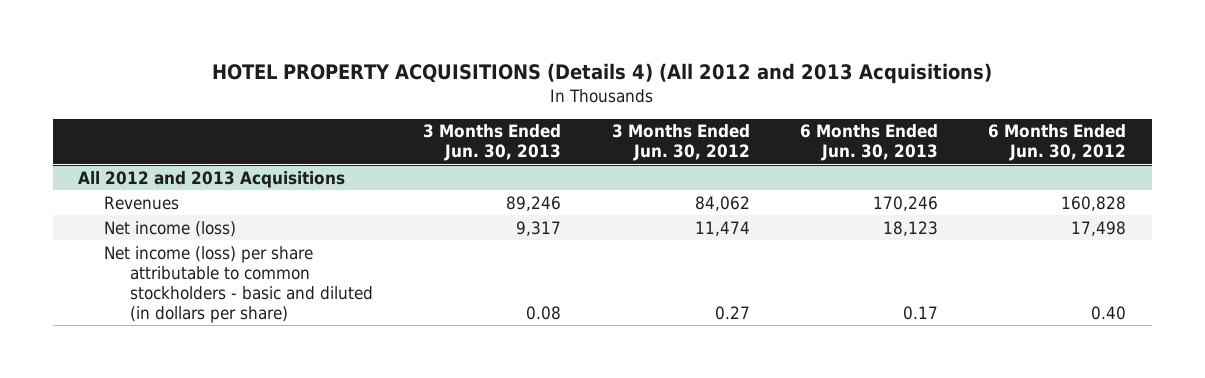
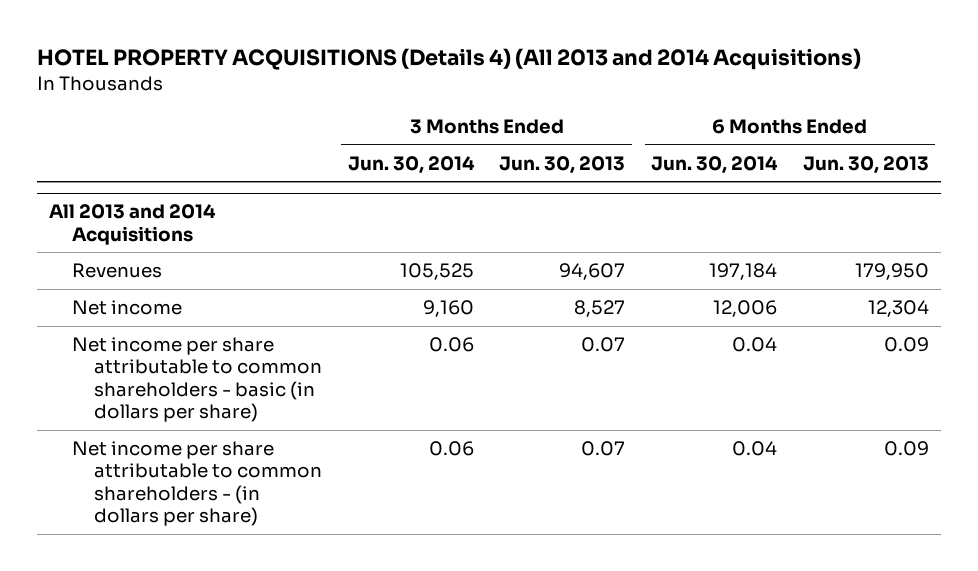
- HOTEL PROPERTY ACQUISITIONS (Details 4) (All 2012 and 2013 Acquisitions)
+ HOTEL PROPERTY ACQUISITIONS (Details 4) (All 2013 and 2014 Acquisitions)
- | 3 Months Ended Jun. 30, 2013 | 3 Months Ended Jun. 30, 2012 | 6 Months Ended Jun. 30, 2013 | 6 Months Ended Jun. 30, 2012
+ | 3 Months Ended Jun. 30, 2014 | 3 Months Ended Jun. 30, 2013 | 6 Months Ended Jun. 30, 2014 | 6 Months Ended Jun. 30, 2013
- All 2012 and 2013 Acquisitions
- Revenues | 89,246 | 84,062 | 170,246 | 160,828
- Net income (loss) | 9,317 | 11,474 | 18,123 | 17,498
- Net income (loss) per share attributable to common stockholders - basic and diluted (in dollars per share) | 0.08 | 0.27 | 0.17 | 0.40
+ All 2013 and 2014 Acquisitions
+ Revenues | 105,525 | 94,607 | 197,184 | 179,950
+ Net income | 9,160 | 8,527 | 12,006 | 12,304
+ Net income per share attributable to common shareholders - basic (in dollars per share) | 0.06 | 0.07 | 0.04 | 0.09
+ Net income per share attributable to common shareholders - (in dollars per share) | 0.06 | 0.07 | 0.04 | 0.09

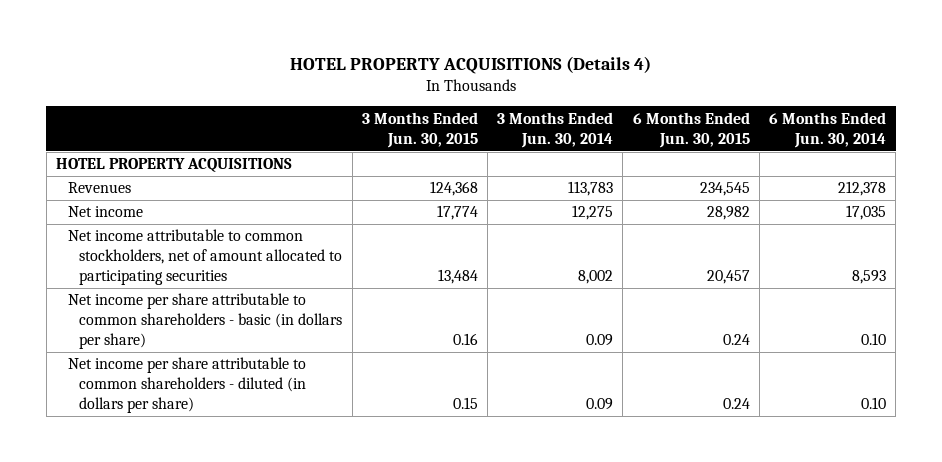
- HOTEL PROPERTY ACQUISITIONS (Details 4) (All 2013 and 2014 Acquisitions)
+ HOTEL PROPERTY ACQUISITIONS (Details 4)
- | 3 Months Ended Jun. 30, 2014 | 3 Months Ended Jun. 30, 2013 | 6 Months Ended Jun. 30, 2014 | 6 Months Ended Jun. 30, 2013
+ | 3 Months Ended Jun. 30, 2015 | 3 Months Ended Jun. 30, 2014 | 6 Months Ended Jun. 30, 2015 | 6 Months Ended Jun. 30, 2014
- All 2013 and 2014 Acquisitions
- Revenues | 105,525 | 94,607 | 197,184 | 179,950
- Net income | 9,160 | 8,527 | 12,006 | 12,304
- Net income per share attributable to common shareholders - basic (in dollars per share) | 0.06 | 0.07 | 0.04 | 0.09
- Net income per share attributable to common shareholders - (in dollars per share) | 0.06 | 0.07 | 0.04 | 0.09
+ HOTEL PROPERTY ACQUISITIONS
+ Revenues | 124,368 | 113,783 | 234,545 | 212,378
+ Net income | 17,774 | 12,275 | 28,982 | 17,035
+ Net income attributable to common stockholders, net of amount allocated to participating securities | 13,484 | 8,002 | 20,457 | 8,593
+ Net income per share attributable to common shareholders - basic (in dollars per share) | 0.16 | 0.09 | 0.24 | 0.10
+ Net income per share attributable to common shareholders - diluted (in dollars per share) | 0.15 | 0.09 | 0.24 | 0.10

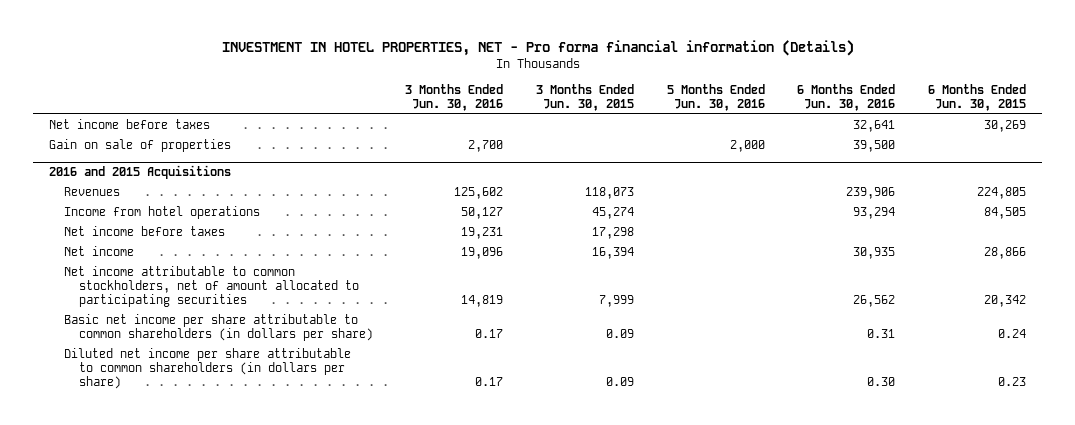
- HOTEL PROPERTY ACQUISITIONS (Details 4)
+ INVESTMENT IN HOTEL PROPERTIES, NET - Pro forma financial information (Details)
- | 3 Months Ended Jun. 30, 2015 | 3 Months Ended Jun. 30, 2014 | 6 Months Ended Jun. 30, 2015 | 6 Months Ended Jun. 30, 2014
+ | 3 Months Ended Jun. 30, 2016 | 3 Months Ended Jun. 30, 2015 | 5 Months Ended Jun. 30, 2016 | 6 Months Ended Jun. 30, 2016 | 6 Months Ended Jun. 30, 2015
- HOTEL PROPERTY ACQUISITIONS
- Revenues | 124,368 | 113,783 | 234,545 | 212,378
- Net income | 17,774 | 12,275 | 28,982 | 17,035
- Net income attributable to common stockholders, net of amount allocated to participating securities | 13,484 | 8,002 | 20,457 | 8,593
- Net income per share attributable to common shareholders - basic (in dollars per share) | 0.16 | 0.09 | 0.24 | 0.10
- Net income per share attributable to common shareholders - diluted (in dollars per share) | 0.15 | 0.09 | 0.24 | 0.10
+ Net income before taxes | | | | 32,641 | 30,269
+ Gain on sale of properties | 2,700 | | 2,000 | 39,500 |
+ 2016 and 2015 Acquisitions
+ Revenues | 125,602 | 118,073 | | 239,906 | 224,805
+ Income from hotel operations | 50,127 | 45,274 | | 93,294 | 84,505
+ Net income before taxes | 19,231 | 17,298 | | |
+ Net income | 19,096 | 16,394 | | 30,935 | 28,866
+ Net income attributable to common stockholders, net of amount allocated to participating securities | 14,819 | 7,999 | | 26,562 | 20,342
+ Basic net income per share attributable to common shareholders (in dollars per share) | 0.17 | 0.09 | | 0.31 | 0.24
+ Diluted net income per share attributable to common shareholders (in dollars per share) | 0.17 | 0.09 | | 0.30 | 0.23

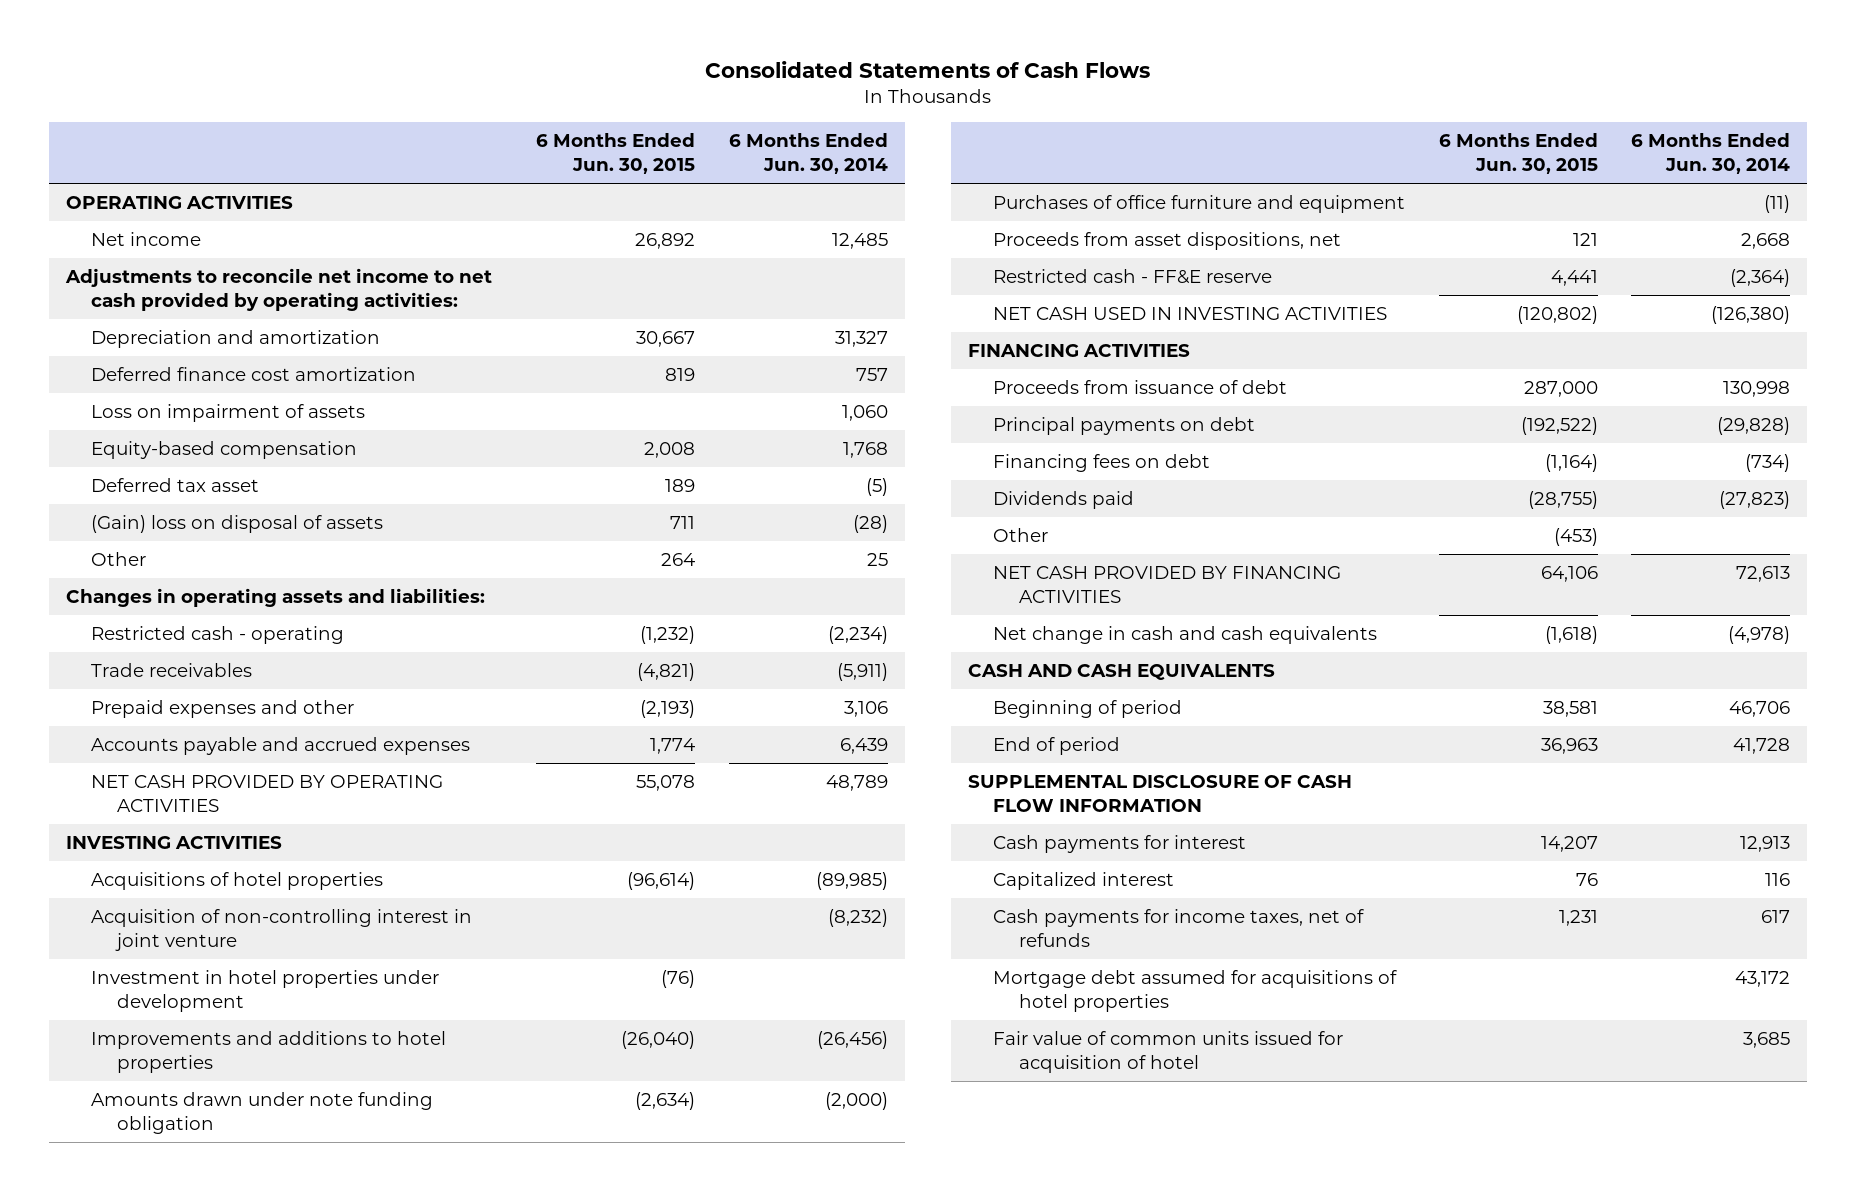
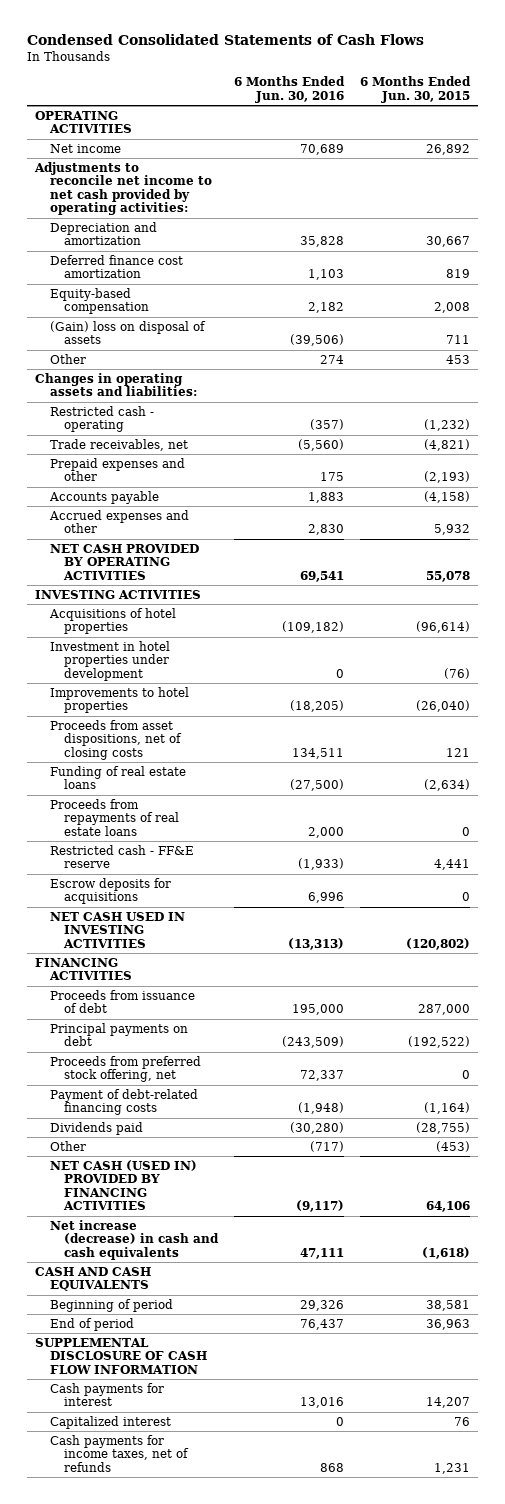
- Consolidated Statements of Cash Flows
+ Condensed Consolidated Statements of Cash Flows
- | 6 Months Ended Jun. 30, 2015 | 6 Months Ended Jun. 30, 2014
+ | 6 Months Ended Jun. 30, 2016 | 6 Months Ended Jun. 30, 2015
- Loss on impairment of assets | | 1,060
- Deferred tax asset | 189 | (5)
- Other | 264 | 25
+ Other | 274 | 453
- Trade receivables | (4,821) | (5,911)
+ Trade receivables, net | (5,560) | (4,821)
- Accounts payable and accrued expenses | 1,774 | 6,439
+ Accounts payable | 1,883 | (4,158)
+ Accrued expenses and other | 2,830 | 5,932
- Acquisition of non-controlling interest in joint venture | | (8,232)
- Improvements and additions to hotel properties | (26,040) | (26,456)
- Amounts drawn under note funding obligation | (2,634) | (2,000)
- Purchases of office furniture and equipment | | (11)
- Proceeds from asset dispositions, net | 121 | 2,668
+ Improvements to hotel properties | (18,205) | (26,040)
+ Proceeds from asset dispositions, net of closing costs | 134,511 | 121
+ Funding of real estate loans | (27,500) | (2,634)
+ Proceeds from repayments of real estate loans | 2,000 | 0
+ Escrow deposits for acquisitions | 6,996 | 0
- Financing fees on debt | (1,164) | (734)
+ Proceeds from preferred stock offering, net | 72,337 | 0
+ Payment of debt-related financing costs | (1,948) | (1,164)
- NET CASH PROVIDED BY FINANCING ACTIVITIES | 64,106 | 72,613
- Net change in cash and cash equivalents | (1,618) | (4,978)
+ NET CASH (USED IN) PROVIDED BY FINANCING ACTIVITIES | (9,117) | 64,106
+ Net increase (decrease) in cash and cash equivalents | 47,111 | (1,618)
- Mortgage debt assumed for acquisitions of hotel properties | | 43,172
- Fair value of common units issued for acquisition of hotel | | 3,685

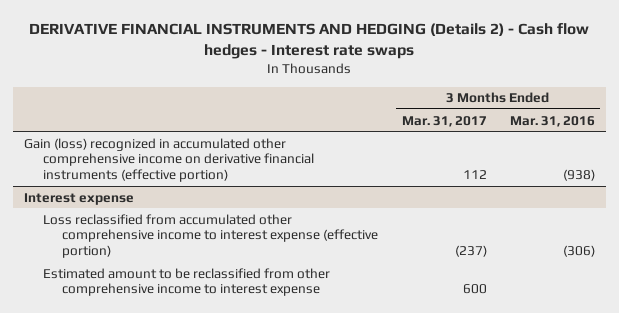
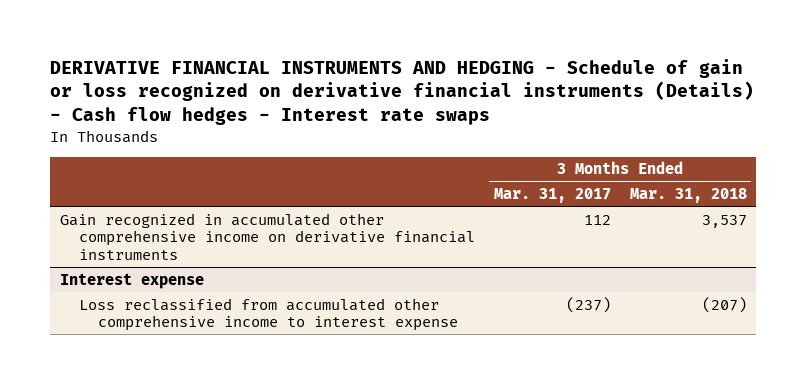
- DERIVATIVE FINANCIAL INSTRUMENTS AND HEDGING (Details 2) - Cash flow hedges - Interest rate swaps
+ DERIVATIVE FINANCIAL INSTRUMENTS AND HEDGING - Schedule of gain or loss recognized on derivative financial instruments (Details) - Cash flow hedges - Interest rate swaps
- | 3 Months Ended Mar. 31, 2017 | 3 Months Ended Mar. 31, 2016
+ | 3 Months Ended Mar. 31, 2017 | 3 Months Ended Mar. 31, 2018
- Gain (loss) recognized in accumulated other comprehensive income on derivative financial instruments (effective portion) | 112 | (938)
+ Gain recognized in accumulated other comprehensive income on derivative financial instruments | 112 | 3,537
@ Interest expense
- Loss reclassified from accumulated other comprehensive income to interest expense (effective portion) | (237) | (306)
- Estimated amount to be reclassified from other comprehensive income to interest expense | 600 |
+ Loss reclassified from accumulated other comprehensive income to interest expense | (237) | (207)

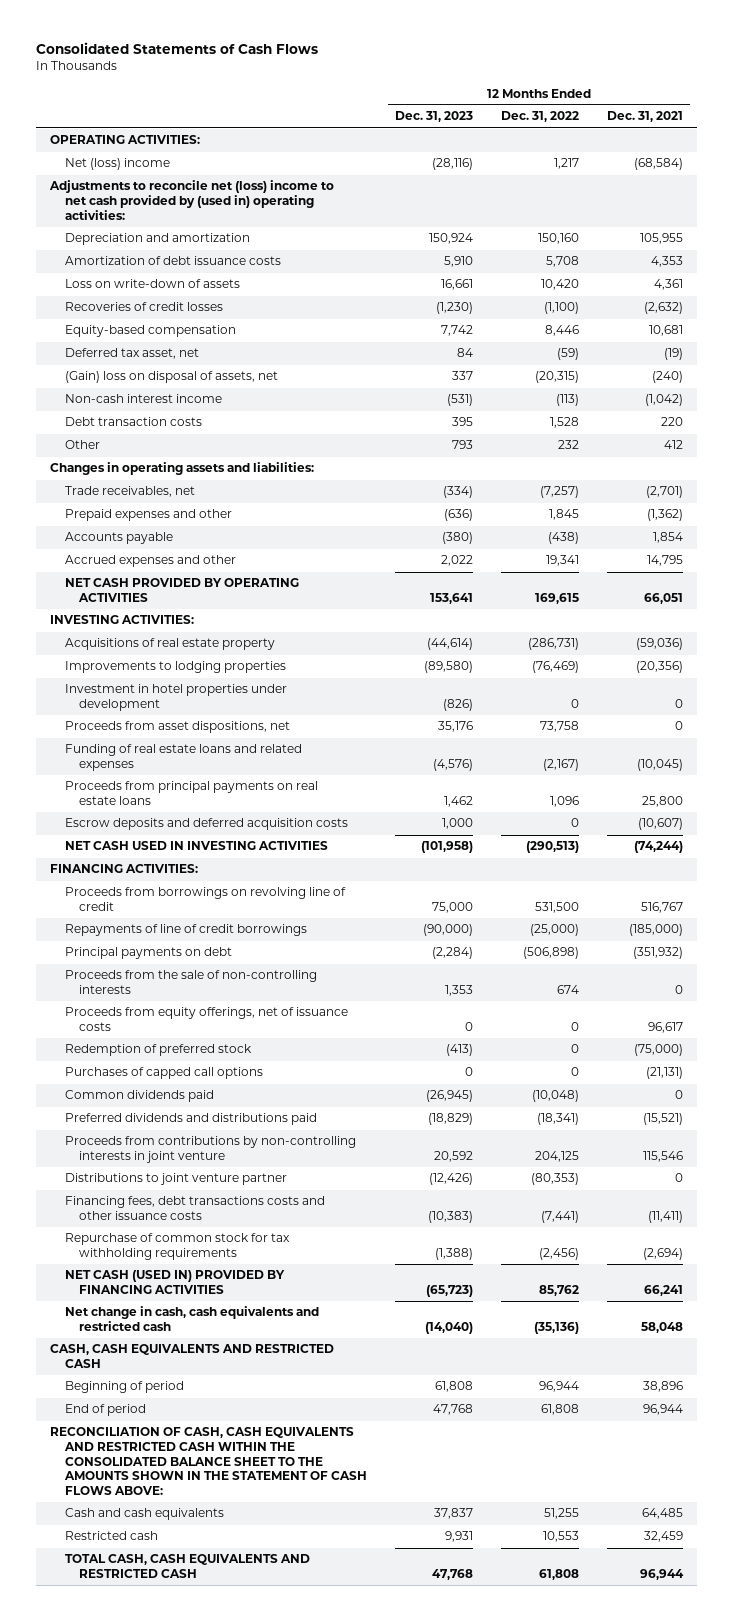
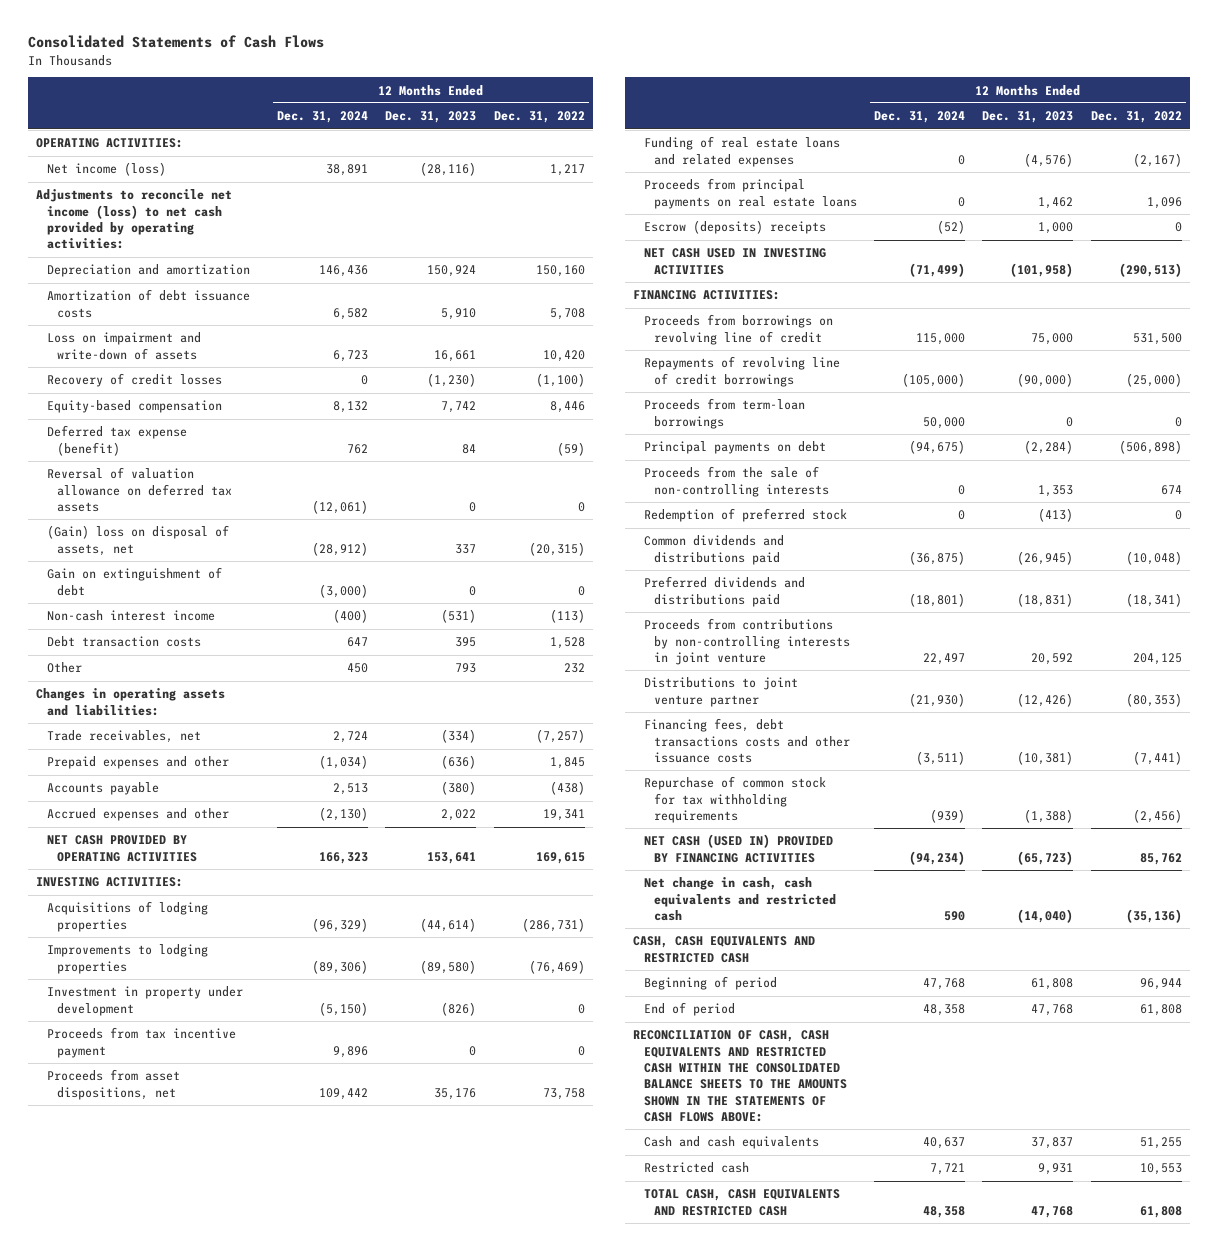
- | 12 Months Ended Dec. 31, 2023 | 12 Months Ended Dec. 31, 2022 | 12 Months Ended Dec. 31, 2021
+ | 12 Months Ended Dec. 31, 2024 | 12 Months Ended Dec. 31, 2023 | 12 Months Ended Dec. 31, 2022
- Net (loss) income | (28,116) | 1,217 | (68,584)
- Adjustments to reconcile net (loss) income to net cash provided by (used in) operating activities:
+ Net income (loss) | 38,891 | (28,116) | 1,217
+ Adjustments to reconcile net income (loss) to net cash provided by operating activities:
- Loss on write-down of assets | 16,661 | 10,420 | 4,361
- Recoveries of credit losses | (1,230) | (1,100) | (2,632)
+ Loss on impairment and write-down of assets | 6,723 | 16,661 | 10,420
+ Recovery of credit losses | 0 | (1,230) | (1,100)
- Deferred tax asset, net | 84 | (59) | (19)
+ Deferred tax expense (benefit) | 762 | 84 | (59)
+ Reversal of valuation allowance on deferred tax assets | (12,061) | 0 | 0
+ Gain on extinguishment of debt | (3,000) | 0 | 0
- Acquisitions of real estate property | (44,614) | (286,731) | (59,036)
+ Acquisitions of lodging properties | (96,329) | (44,614) | (286,731)
- Investment in hotel properties under development | (826) | 0 | 0
+ Investment in property under development | (5,150) | (826) | 0
+ Proceeds from tax incentive payment | 9,896 | 0 | 0
- Escrow deposits and deferred acquisition costs | 1,000 | 0 | (10,607)
+ Escrow (deposits) receipts | (52) | 1,000 | 0
- Repayments of line of credit borrowings | (90,000) | (25,000) | (185,000)
+ Repayments of revolving line of credit borrowings | (105,000) | (90,000) | (25,000)
+ Proceeds from term-loan borrowings | 50,000 | 0 | 0
- Proceeds from equity offerings, net of issuance costs | 0 | 0 | 96,617
- Purchases of capped call options | 0 | 0 | (21,131)
- Common dividends paid | (26,945) | (10,048) | 0
- Preferred dividends and distributions paid | (18,829) | (18,341) | (15,521)
+ Common dividends and distributions paid | (36,875) | (26,945) | (10,048)
+ Preferred dividends and distributions paid | (18,801) | (18,831) | (18,341)
- Financing fees, debt transactions costs and other issuance costs | (10,383) | (7,441) | (11,411)
+ Financing fees, debt transactions costs and other issuance costs | (3,511) | (10,381) | (7,441)
- RECONCILIATION OF CASH, CASH EQUIVALENTS AND RESTRICTED CASH WITHIN THE CONSOLIDATED BALANCE SHEET TO THE AMOUNTS SHOWN IN THE STATEMENT OF CASH FLOWS ABOVE:
+ RECONCILIATION OF CASH, CASH EQUIVALENTS AND RESTRICTED CASH WITHIN THE CONSOLIDATED BALANCE SHEETS TO THE AMOUNTS SHOWN IN THE STATEMENTS OF CASH FLOWS ABOVE:

